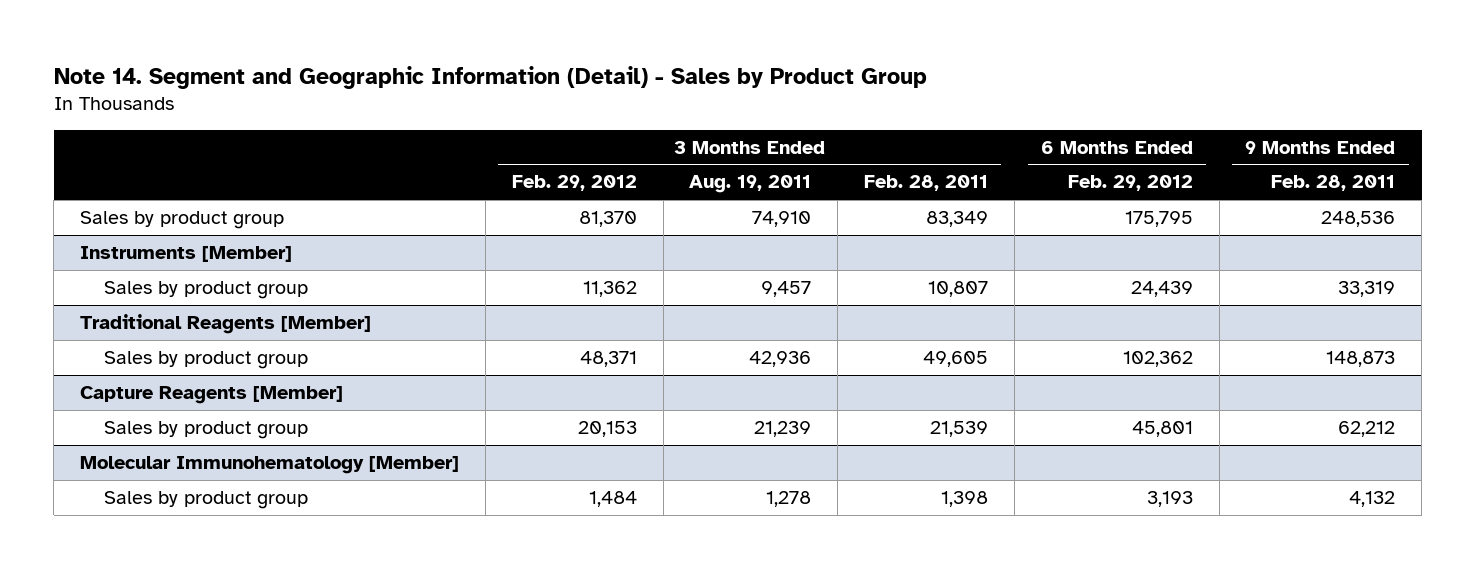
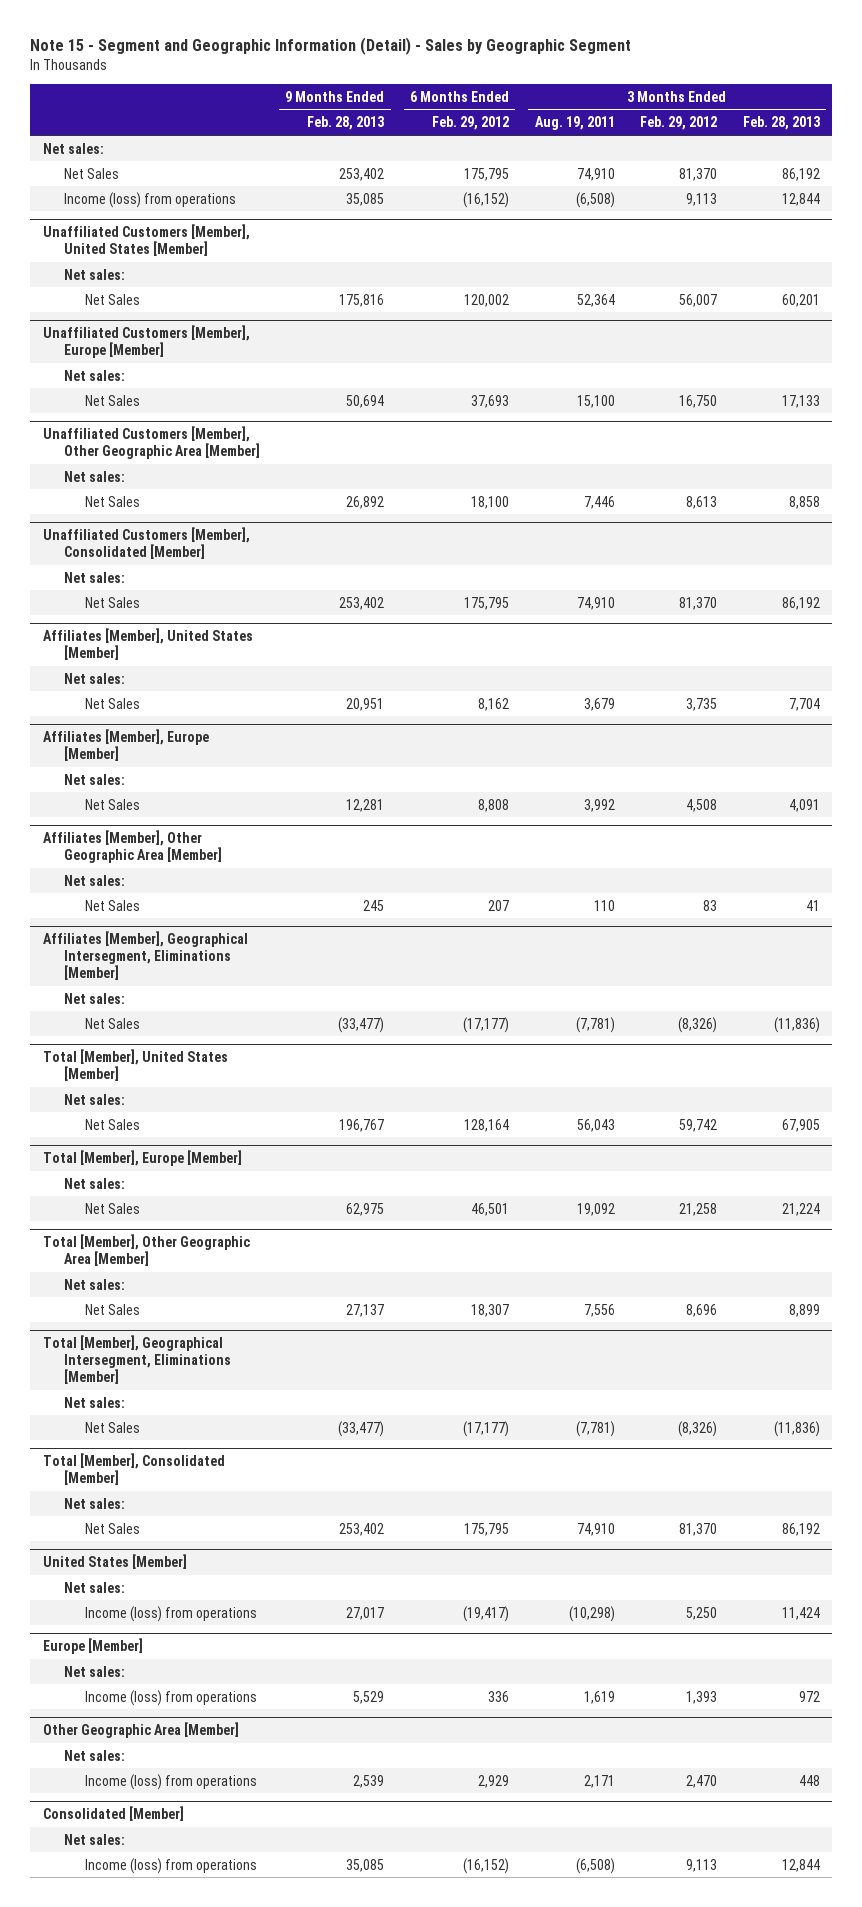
- Note 14. Segment and Geographic Information (Detail) - Sales by Product Group
+ Note 15 - Segment and Geographic Information (Detail) - Sales by Geographic Segment
- | 3 Months Ended Feb. 29, 2012 | 3 Months Ended Aug. 19, 2011 | 3 Months Ended Feb. 28, 2011 | 6 Months Ended Feb. 29, 2012 | 9 Months Ended Feb. 28, 2011
+ | 9 Months Ended Feb. 28, 2013 | 6 Months Ended Feb. 29, 2012 | 3 Months Ended Aug. 19, 2011 | 3 Months Ended Feb. 29, 2012 | 3 Months Ended Feb. 28, 2013
- Sales by product group | 81,370 | 74,910 | 83,349 | 175,795 | 248,536
- Instruments [Member]
- Sales by product group | 11,362 | 9,457 | 10,807 | 24,439 | 33,319
- Traditional Reagents [Member]
- Sales by product group | 48,371 | 42,936 | 49,605 | 102,362 | 148,873
- Capture Reagents [Member]
- Sales by product group | 20,153 | 21,239 | 21,539 | 45,801 | 62,212
- Molecular Immunohematology [Member]
- Sales by product group | 1,484 | 1,278 | 1,398 | 3,193 | 4,132
+ Net sales:
+ Net Sales | 253,402 | 175,795 | 74,910 | 81,370 | 86,192
+ Income (loss) from operations | 35,085 | (16,152) | (6,508) | 9,113 | 12,844
+ Unaffiliated Customers [Member], United States [Member]
+ Net sales:
+ Net Sales | 175,816 | 120,002 | 52,364 | 56,007 | 60,201
+ Unaffiliated Customers [Member], Europe [Member]
+ Net sales:
+ Net Sales | 50,694 | 37,693 | 15,100 | 16,750 | 17,133
+ Unaffiliated Customers [Member], Other Geographic Area [Member]
+ Net sales:
+ Net Sales | 26,892 | 18,100 | 7,446 | 8,613 | 8,858
+ Unaffiliated Customers [Member], Consolidated [Member]
+ Net sales:
+ Net Sales | 253,402 | 175,795 | 74,910 | 81,370 | 86,192
+ Affiliates [Member], United States [Member]
+ Net sales:
+ Net Sales | 20,951 | 8,162 | 3,679 | 3,735 | 7,704
+ Affiliates [Member], Europe [Member]
+ Net sales:
+ Net Sales | 12,281 | 8,808 | 3,992 | 4,508 | 4,091
+ Affiliates [Member], Other Geographic Area [Member]
+ Net sales:
+ Net Sales | 245 | 207 | 110 | 83 | 41
+ Affiliates [Member], Geographical Intersegment, Eliminations [Member]
+ Net sales:
+ Net Sales | (33,477) | (17,177) | (7,781) | (8,326) | (11,836)
+ Total [Member], United States [Member]
+ Net sales:
+ Net Sales | 196,767 | 128,164 | 56,043 | 59,742 | 67,905
+ Total [Member], Europe [Member]
+ Net sales:
+ Net Sales | 62,975 | 46,501 | 19,092 | 21,258 | 21,224
+ Total [Member], Other Geographic Area [Member]
+ Net sales:
+ Net Sales | 27,137 | 18,307 | 7,556 | 8,696 | 8,899
+ Total [Member], Geographical Intersegment, Eliminations [Member]
+ Net sales:
+ Net Sales | (33,477) | (17,177) | (7,781) | (8,326) | (11,836)
+ Total [Member], Consolidated [Member]
+ Net sales:
+ Net Sales | 253,402 | 175,795 | 74,910 | 81,370 | 86,192
+ United States [Member]
+ Net sales:
+ Income (loss) from operations | 27,017 | (19,417) | (10,298) | 5,250 | 11,424
+ Europe [Member]
+ Net sales:
+ Income (loss) from operations | 5,529 | 336 | 1,619 | 1,393 | 972
+ Other Geographic Area [Member]
+ Net sales:
+ Income (loss) from operations | 2,539 | 2,929 | 2,171 | 2,470 | 448
+ Consolidated [Member]
+ Net sales:
+ Income (loss) from operations | 35,085 | (16,152) | (6,508) | 9,113 | 12,844

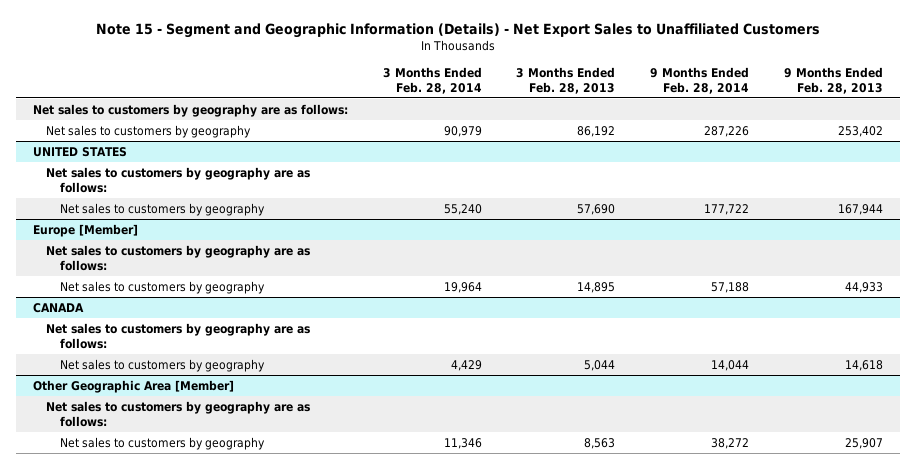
- Note 15 - Segment and Geographic Information (Detail) - Sales by Geographic Segment
+ Note 15 - Segment and Geographic Information (Details) - Net Export Sales to Unaffiliated Customers
- | 9 Months Ended Feb. 28, 2013 | 6 Months Ended Feb. 29, 2012 | 3 Months Ended Aug. 19, 2011 | 3 Months Ended Feb. 29, 2012 | 3 Months Ended Feb. 28, 2013
+ | 3 Months Ended Feb. 28, 2014 | 3 Months Ended Feb. 28, 2013 | 9 Months Ended Feb. 28, 2014 | 9 Months Ended Feb. 28, 2013
- Net sales:
- Net Sales | 253,402 | 175,795 | 74,910 | 81,370 | 86,192
- Income (loss) from operations | 35,085 | (16,152) | (6,508) | 9,113 | 12,844
- Unaffiliated Customers [Member], United States [Member]
- Net sales:
- Net Sales | 175,816 | 120,002 | 52,364 | 56,007 | 60,201
- Unaffiliated Customers [Member], Europe [Member]
- Net sales:
- Net Sales | 50,694 | 37,693 | 15,100 | 16,750 | 17,133
- Unaffiliated Customers [Member], Other Geographic Area [Member]
- Net sales:
- Net Sales | 26,892 | 18,100 | 7,446 | 8,613 | 8,858
- Unaffiliated Customers [Member], Consolidated [Member]
- Net sales:
- Net Sales | 253,402 | 175,795 | 74,910 | 81,370 | 86,192
- Affiliates [Member], United States [Member]
- Net sales:
- Net Sales | 20,951 | 8,162 | 3,679 | 3,735 | 7,704
- Affiliates [Member], Europe [Member]
- Net sales:
- Net Sales | 12,281 | 8,808 | 3,992 | 4,508 | 4,091
- Affiliates [Member], Other Geographic Area [Member]
- Net sales:
- Net Sales | 245 | 207 | 110 | 83 | 41
- Affiliates [Member], Geographical Intersegment, Eliminations [Member]
- Net sales:
- Net Sales | (33,477) | (17,177) | (7,781) | (8,326) | (11,836)
- Total [Member], United States [Member]
- Net sales:
- Net Sales | 196,767 | 128,164 | 56,043 | 59,742 | 67,905
- Total [Member], Europe [Member]
- Net sales:
- Net Sales | 62,975 | 46,501 | 19,092 | 21,258 | 21,224
- Total [Member], Other Geographic Area [Member]
- Net sales:
- Net Sales | 27,137 | 18,307 | 7,556 | 8,696 | 8,899
- Total [Member], Geographical Intersegment, Eliminations [Member]
- Net sales:
- Net Sales | (33,477) | (17,177) | (7,781) | (8,326) | (11,836)
- Total [Member], Consolidated [Member]
- Net sales:
- Net Sales | 253,402 | 175,795 | 74,910 | 81,370 | 86,192
- United States [Member]
- Net sales:
- Income (loss) from operations | 27,017 | (19,417) | (10,298) | 5,250 | 11,424
+ Net sales to customers by geography are as follows:
+ Net sales to customers by geography | 90,979 | 86,192 | 287,226 | 253,402
+ UNITED STATES
+ Net sales to customers by geography are as follows:
+ Net sales to customers by geography | 55,240 | 57,690 | 177,722 | 167,944
@ Europe [Member]
- Net sales:
- Income (loss) from operations | 5,529 | 336 | 1,619 | 1,393 | 972
+ Net sales to customers by geography are as follows:
+ Net sales to customers by geography | 19,964 | 14,895 | 57,188 | 44,933
+ CANADA
+ Net sales to customers by geography are as follows:
+ Net sales to customers by geography | 4,429 | 5,044 | 14,044 | 14,618
@ Other Geographic Area [Member]
- Net sales:
- Income (loss) from operations | 2,539 | 2,929 | 2,171 | 2,470 | 448
- Consolidated [Member]
- Net sales:
- Income (loss) from operations | 35,085 | (16,152) | (6,508) | 9,113 | 12,844
@ Other Geographic Area [Member]
+ Net sales to customers by geography are as follows:
+ Net sales to customers by geography | 11,346 | 8,563 | 38,272 | 25,907

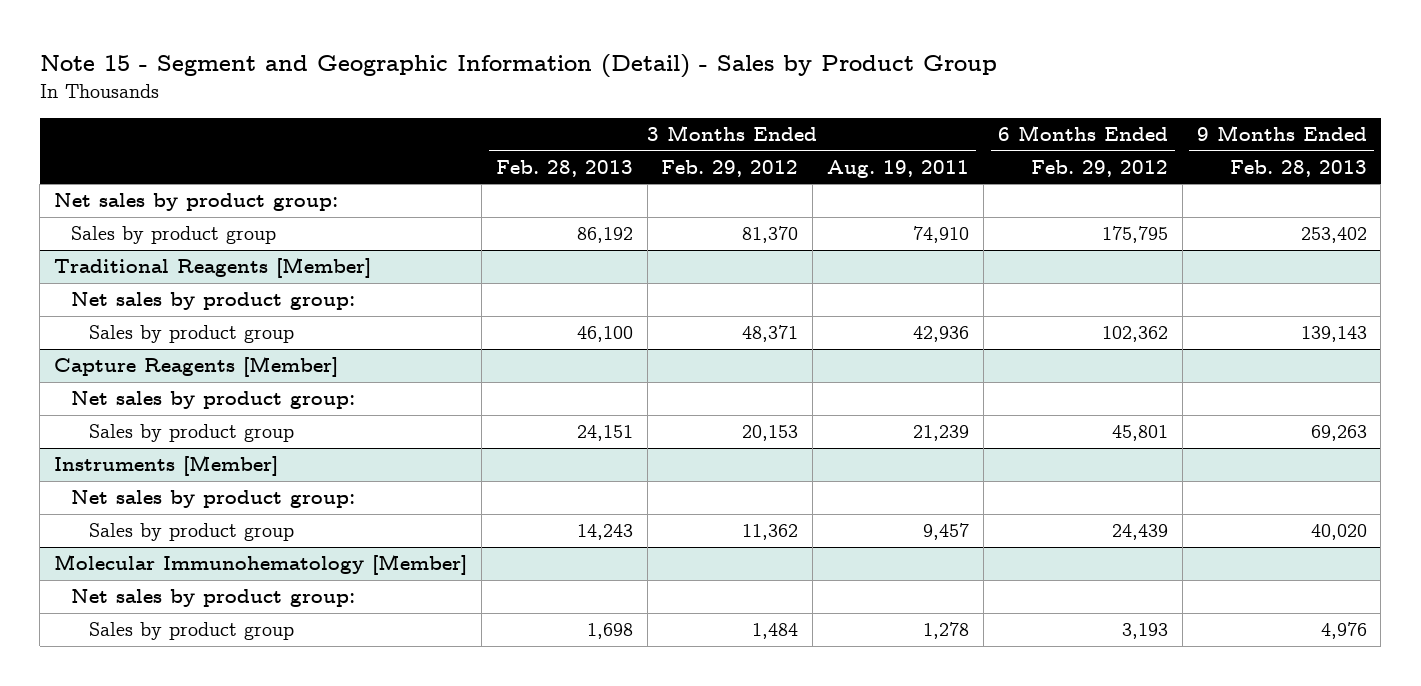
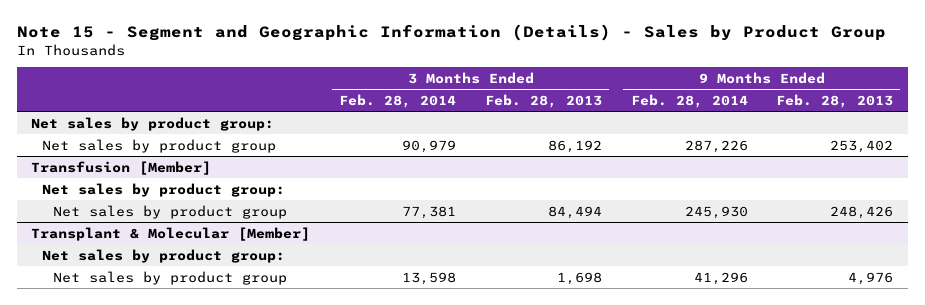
- Note 15 - Segment and Geographic Information (Detail) - Sales by Product Group
+ Note 15 - Segment and Geographic Information (Details) - Sales by Product Group
- | 3 Months Ended Feb. 28, 2013 | 3 Months Ended Feb. 29, 2012 | 3 Months Ended Aug. 19, 2011 | 6 Months Ended Feb. 29, 2012 | 9 Months Ended Feb. 28, 2013
+ | 3 Months Ended Feb. 28, 2014 | 3 Months Ended Feb. 28, 2013 | 9 Months Ended Feb. 28, 2014 | 9 Months Ended Feb. 28, 2013
- Sales by product group | 86,192 | 81,370 | 74,910 | 175,795 | 253,402
- Traditional Reagents [Member]
- Net sales by product group:
- Sales by product group | 46,100 | 48,371 | 42,936 | 102,362 | 139,143
- Capture Reagents [Member]
- Net sales by product group:
- Sales by product group | 24,151 | 20,153 | 21,239 | 45,801 | 69,263
- Instruments [Member]
+ Net sales by product group | 90,979 | 86,192 | 287,226 | 253,402
+ Transfusion [Member]
- Sales by product group | 14,243 | 11,362 | 9,457 | 24,439 | 40,020
- Molecular Immunohematology [Member]
+ Net sales by product group | 77,381 | 84,494 | 245,930 | 248,426
+ Transplant & Molecular [Member]
- Sales by product group | 1,698 | 1,484 | 1,278 | 3,193 | 4,976
+ Net sales by product group | 13,598 | 1,698 | 41,296 | 4,976

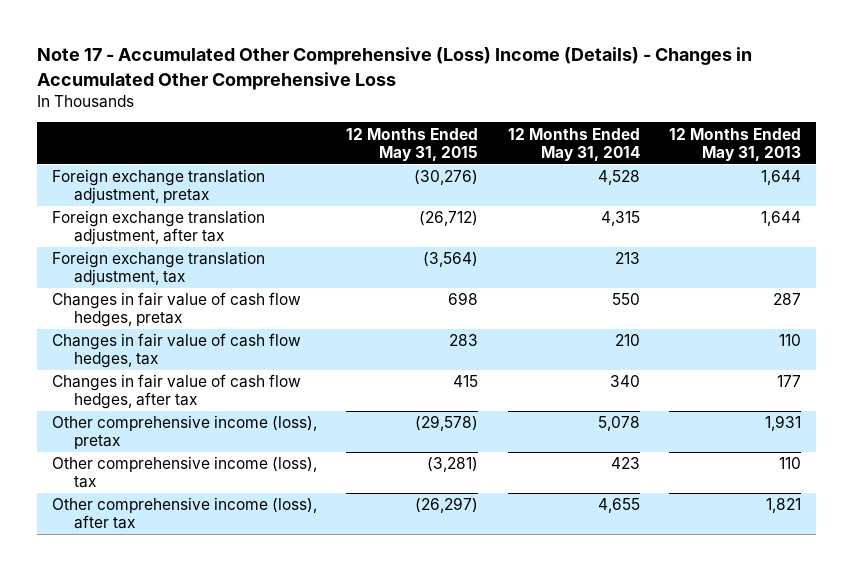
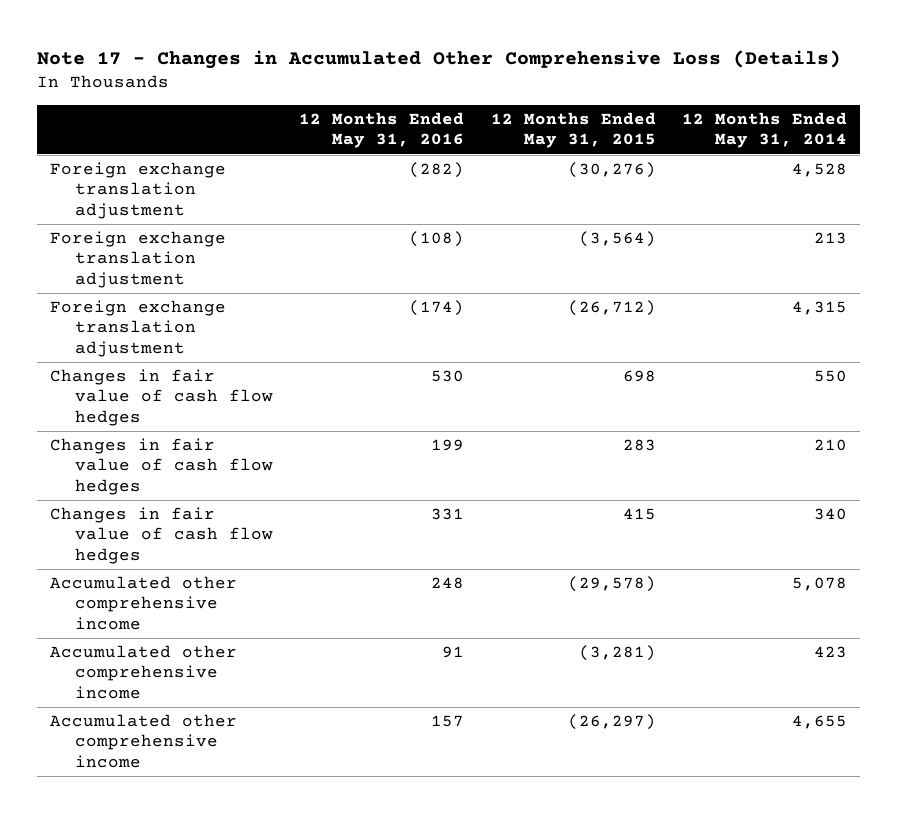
- Note 17 - Accumulated Other Comprehensive (Loss) Income (Details) - Changes in Accumulated Other Comprehensive Loss
+ Note 17 - Changes in Accumulated Other Comprehensive Loss (Details)
- | 12 Months Ended May 31, 2015 | 12 Months Ended May 31, 2014 | 12 Months Ended May 31, 2013
+ | 12 Months Ended May 31, 2016 | 12 Months Ended May 31, 2015 | 12 Months Ended May 31, 2014
- Foreign exchange translation adjustment, pretax | (30,276) | 4,528 | 1,644
- Foreign exchange translation adjustment, after tax | (26,712) | 4,315 | 1,644
- Foreign exchange translation adjustment, tax | (3,564) | 213 |
- Changes in fair value of cash flow hedges, pretax | 698 | 550 | 287
- Changes in fair value of cash flow hedges, tax | 283 | 210 | 110
- Changes in fair value of cash flow hedges, after tax | 415 | 340 | 177
- Other comprehensive income (loss), pretax | (29,578) | 5,078 | 1,931
- Other comprehensive income (loss), tax | (3,281) | 423 | 110
- Other comprehensive income (loss), after tax | (26,297) | 4,655 | 1,821
+ Foreign exchange translation adjustment | (282) | (30,276) | 4,528
+ Foreign exchange translation adjustment | (108) | (3,564) | 213
+ Foreign exchange translation adjustment | (174) | (26,712) | 4,315
+ Changes in fair value of cash flow hedges | 530 | 698 | 550
+ Changes in fair value of cash flow hedges | 199 | 283 | 210
+ Changes in fair value of cash flow hedges | 331 | 415 | 340
+ Accumulated other comprehensive income | 248 | (29,578) | 5,078
+ Accumulated other comprehensive income | 91 | (3,281) | 423
+ Accumulated other comprehensive income | 157 | (26,297) | 4,655

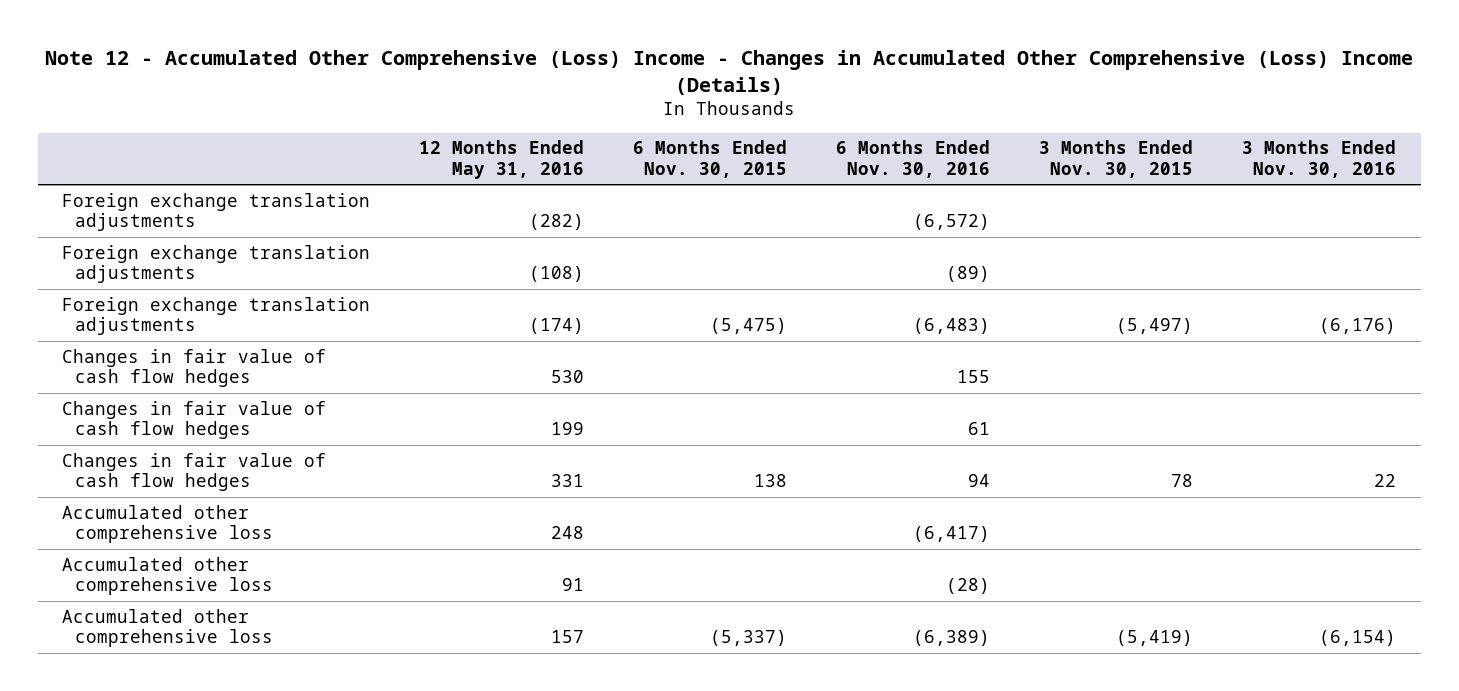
- Note 17 - Changes in Accumulated Other Comprehensive Loss (Details)
+ Note 12 - Accumulated Other Comprehensive (Loss) Income - Changes in Accumulated Other Comprehensive (Loss) Income (Details)
- | 12 Months Ended May 31, 2016 | 12 Months Ended May 31, 2015 | 12 Months Ended May 31, 2014
+ | 12 Months Ended May 31, 2016 | 6 Months Ended Nov. 30, 2015 | 6 Months Ended Nov. 30, 2016 | 3 Months Ended Nov. 30, 2015 | 3 Months Ended Nov. 30, 2016
- Foreign exchange translation adjustment | (282) | (30,276) | 4,528
- Foreign exchange translation adjustment | (108) | (3,564) | 213
- Foreign exchange translation adjustment | (174) | (26,712) | 4,315
+ Foreign exchange translation adjustments | (282) | | (6,572) | |
+ Foreign exchange translation adjustments | (108) | | (89) | |
+ Foreign exchange translation adjustments | (174) | (5,475) | (6,483) | (5,497) | (6,176)
- Accumulated other comprehensive income | 248 | (29,578) | 5,078
- Accumulated other comprehensive income | 91 | (3,281) | 423
- Accumulated other comprehensive income | 157 | (26,297) | 4,655
+ Accumulated other comprehensive loss | 248 | | (6,417) | |
+ Accumulated other comprehensive loss | 91 | | (28) | |
+ Accumulated other comprehensive loss | 157 | (5,337) | (6,389) | (5,419) | (6,154)

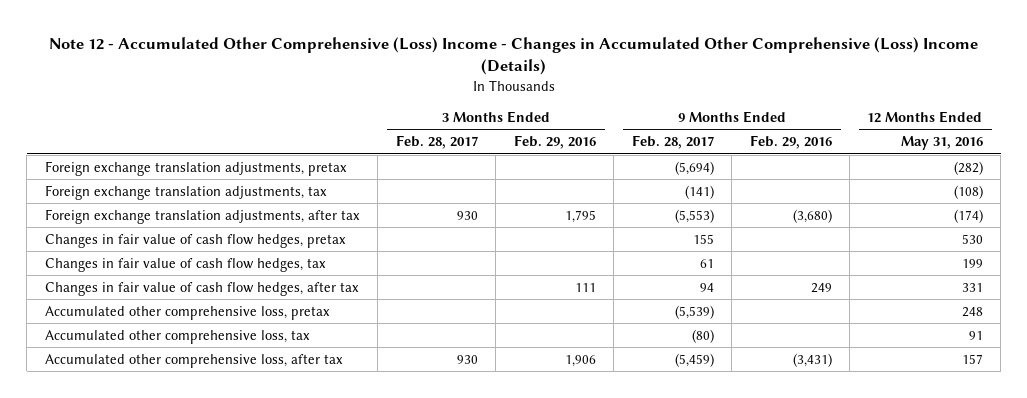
- | 12 Months Ended May 31, 2016 | 6 Months Ended Nov. 30, 2015 | 6 Months Ended Nov. 30, 2016 | 3 Months Ended Nov. 30, 2015 | 3 Months Ended Nov. 30, 2016
+ | 3 Months Ended Feb. 28, 2017 | 3 Months Ended Feb. 29, 2016 | 9 Months Ended Feb. 28, 2017 | 9 Months Ended Feb. 29, 2016 | 12 Months Ended May 31, 2016
- Foreign exchange translation adjustments | (282) | | (6,572) | |
- Foreign exchange translation adjustments | (108) | | (89) | |
- Foreign exchange translation adjustments | (174) | (5,475) | (6,483) | (5,497) | (6,176)
- Changes in fair value of cash flow hedges | 530 | | 155 | |
- Changes in fair value of cash flow hedges | 199 | | 61 | |
- Changes in fair value of cash flow hedges | 331 | 138 | 94 | 78 | 22
- Accumulated other comprehensive loss | 248 | | (6,417) | |
- Accumulated other comprehensive loss | 91 | | (28) | |
- Accumulated other comprehensive loss | 157 | (5,337) | (6,389) | (5,419) | (6,154)
+ Foreign exchange translation adjustments, pretax | | | (5,694) | | (282)
+ Foreign exchange translation adjustments, tax | | | (141) | | (108)
+ Foreign exchange translation adjustments, after tax | 930 | 1,795 | (5,553) | (3,680) | (174)
+ Changes in fair value of cash flow hedges, pretax | | | 155 | | 530
+ Changes in fair value of cash flow hedges, tax | | | 61 | | 199
+ Changes in fair value of cash flow hedges, after tax | | 111 | 94 | 249 | 331
+ Accumulated other comprehensive loss, pretax | | | (5,539) | | 248
+ Accumulated other comprehensive loss, tax | | | (80) | | 91
+ Accumulated other comprehensive loss, after tax | 930 | 1,906 | (5,459) | (3,431) | 157

